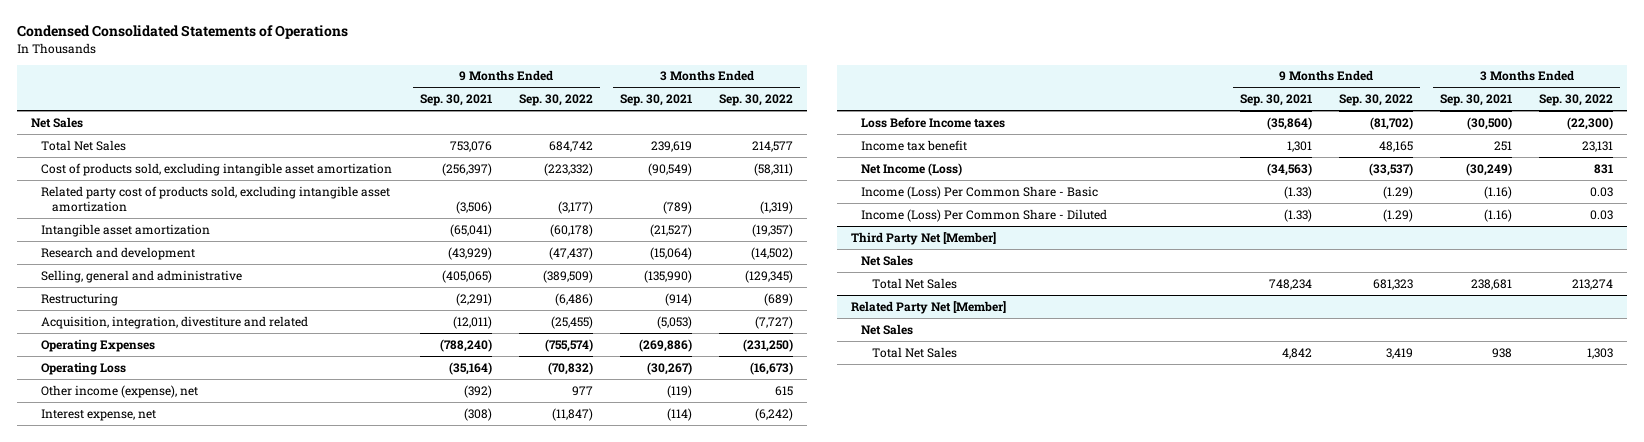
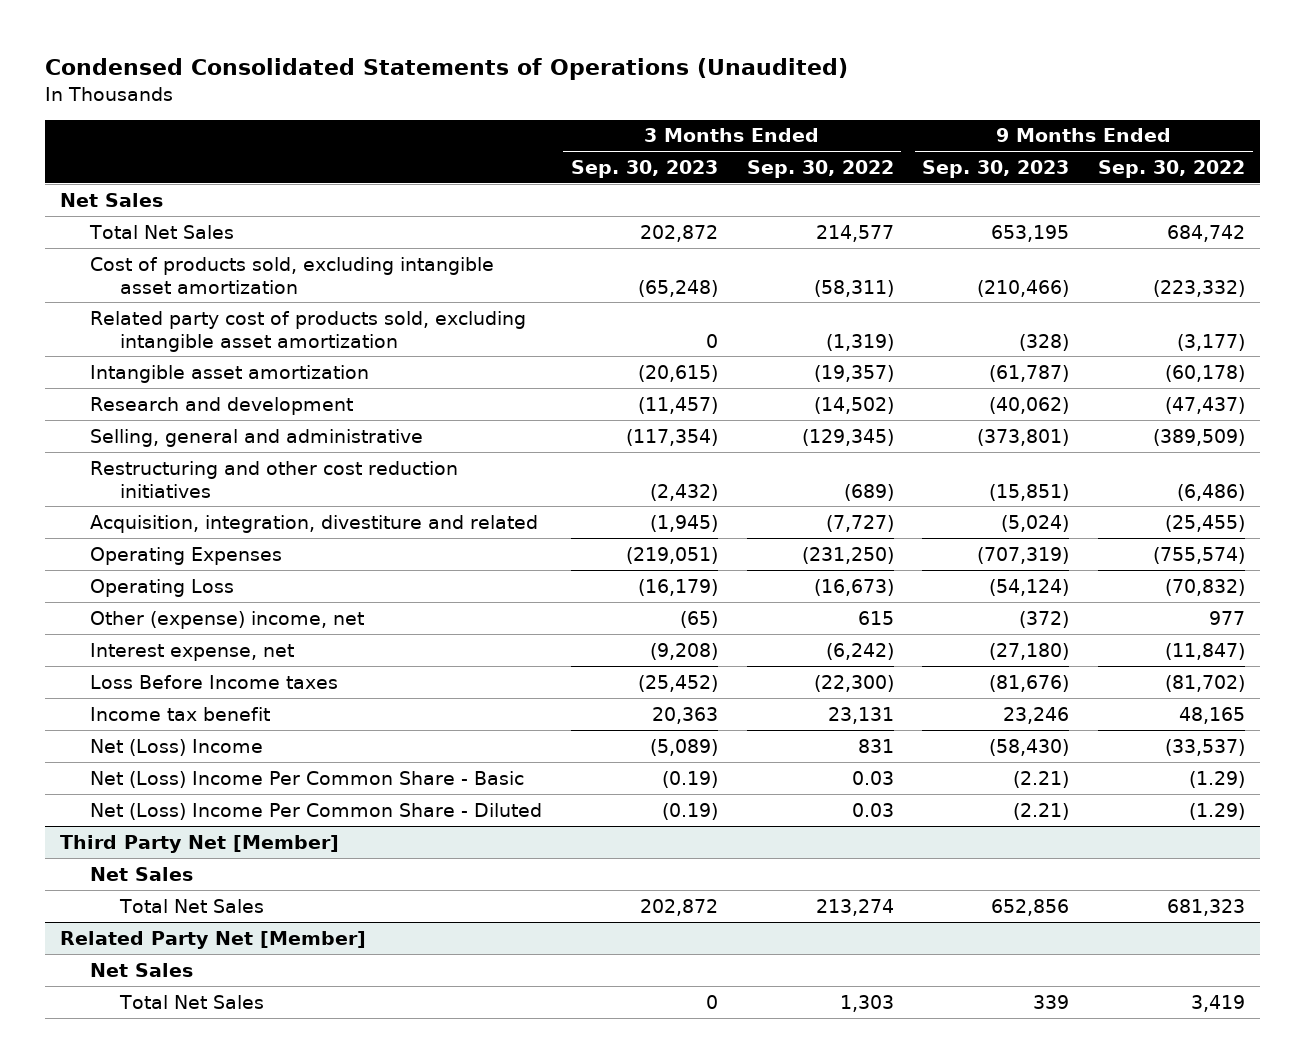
- Condensed Consolidated Statements of Operations
+ Condensed Consolidated Statements of Operations (Unaudited)
- | 9 Months Ended Sep. 30, 2021 | 9 Months Ended Sep. 30, 2022 | 3 Months Ended Sep. 30, 2021 | 3 Months Ended Sep. 30, 2022
+ | 3 Months Ended Sep. 30, 2023 | 3 Months Ended Sep. 30, 2022 | 9 Months Ended Sep. 30, 2023 | 9 Months Ended Sep. 30, 2022
- Restructuring | (2,291) | (6,486) | (914) | (689)
+ Restructuring and other cost reduction initiatives | (2,432) | (689) | (15,851) | (6,486)
- Other income (expense), net | (392) | 977 | (119) | 615
+ Other (expense) income, net | (65) | 615 | (372) | 977
- Net Income (Loss) | (34,563) | (33,537) | (30,249) | 831
- Income (Loss) Per Common Share - Basic | (1.33) | (1.29) | (1.16) | 0.03
- Income (Loss) Per Common Share - Diluted | (1.33) | (1.29) | (1.16) | 0.03
+ Net (Loss) Income | (5,089) | 831 | (58,430) | (33,537)
+ Net (Loss) Income Per Common Share - Basic | (0.19) | 0.03 | (2.21) | (1.29)
+ Net (Loss) Income Per Common Share - Diluted | (0.19) | 0.03 | (2.21) | (1.29)

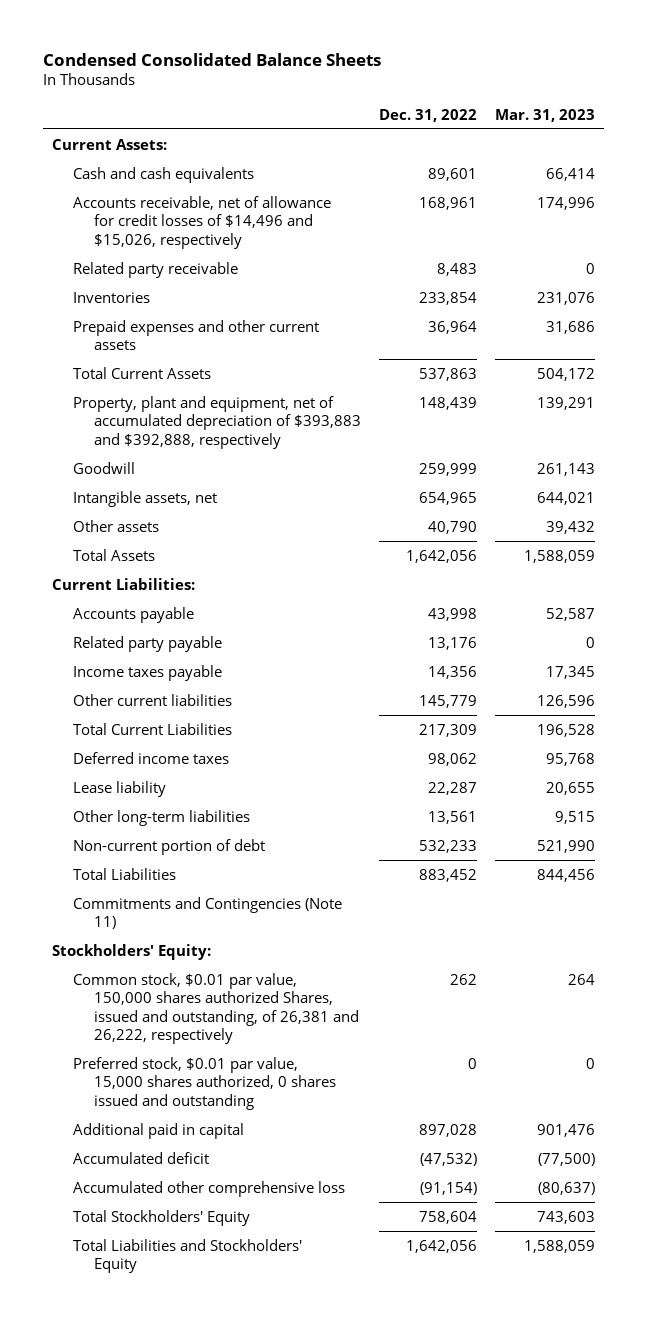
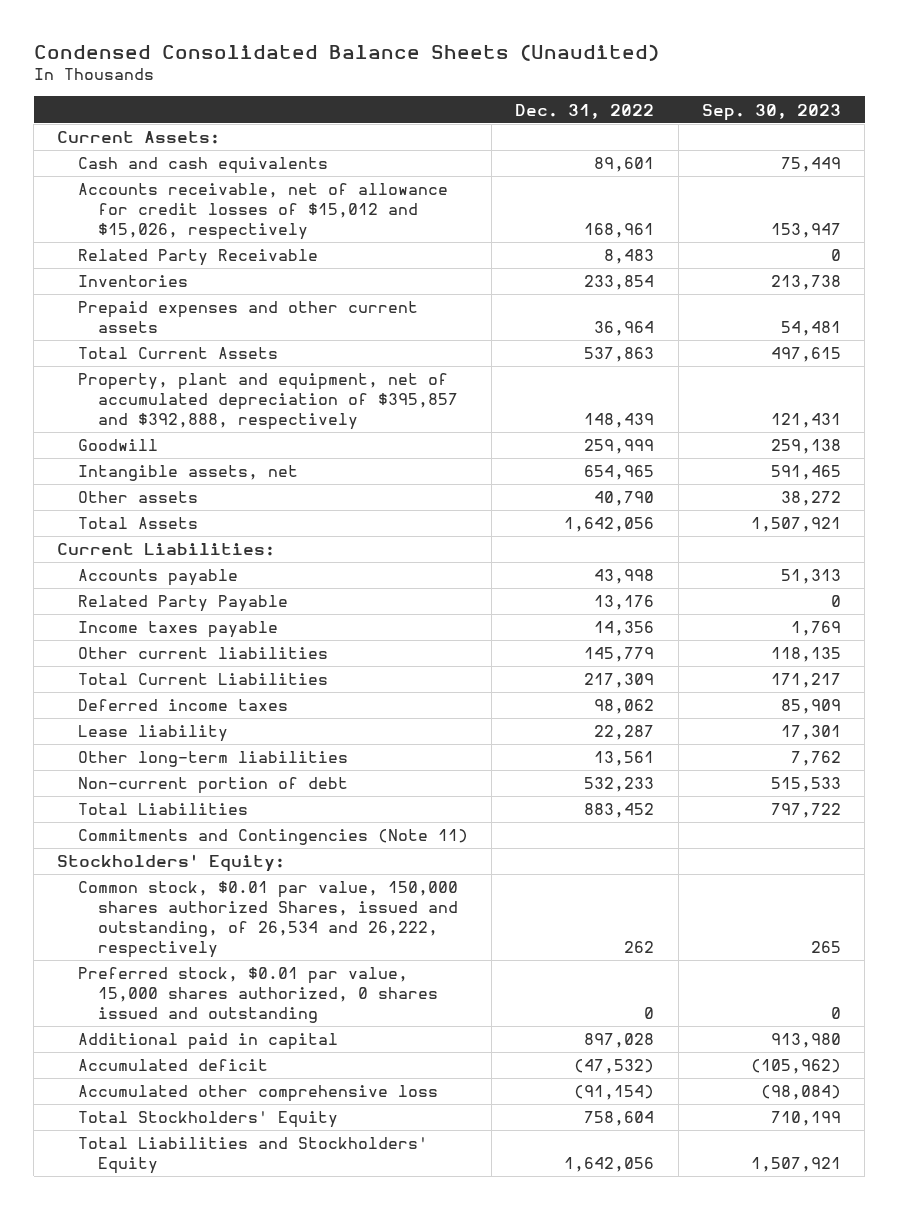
- Condensed Consolidated Balance Sheets
+ Condensed Consolidated Balance Sheets (Unaudited)
- | Dec. 31, 2022 | Mar. 31, 2023
+ | Dec. 31, 2022 | Sep. 30, 2023
- Accounts receivable, net of allowance for credit losses of $14,496 and $15,026, respectively | 168,961 | 174,996
- Related party receivable | 8,483 | 0
+ Accounts receivable, net of allowance for credit losses of $15,012 and $15,026, respectively | 168,961 | 153,947
+ Related Party Receivable | 8,483 | 0
- Property, plant and equipment, net of accumulated depreciation of $393,883 and $392,888, respectively | 148,439 | 139,291
+ Property, plant and equipment, net of accumulated depreciation of $395,857 and $392,888, respectively | 148,439 | 121,431
- Related party payable | 13,176 | 0
+ Related Party Payable | 13,176 | 0
- Common stock, $0.01 par value, 150,000 shares authorized Shares, issued and outstanding, of 26,381 and 26,222, respectively | 262 | 264
+ Common stock, $0.01 par value, 150,000 shares authorized Shares, issued and outstanding, of 26,534 and 26,222, respectively | 262 | 265

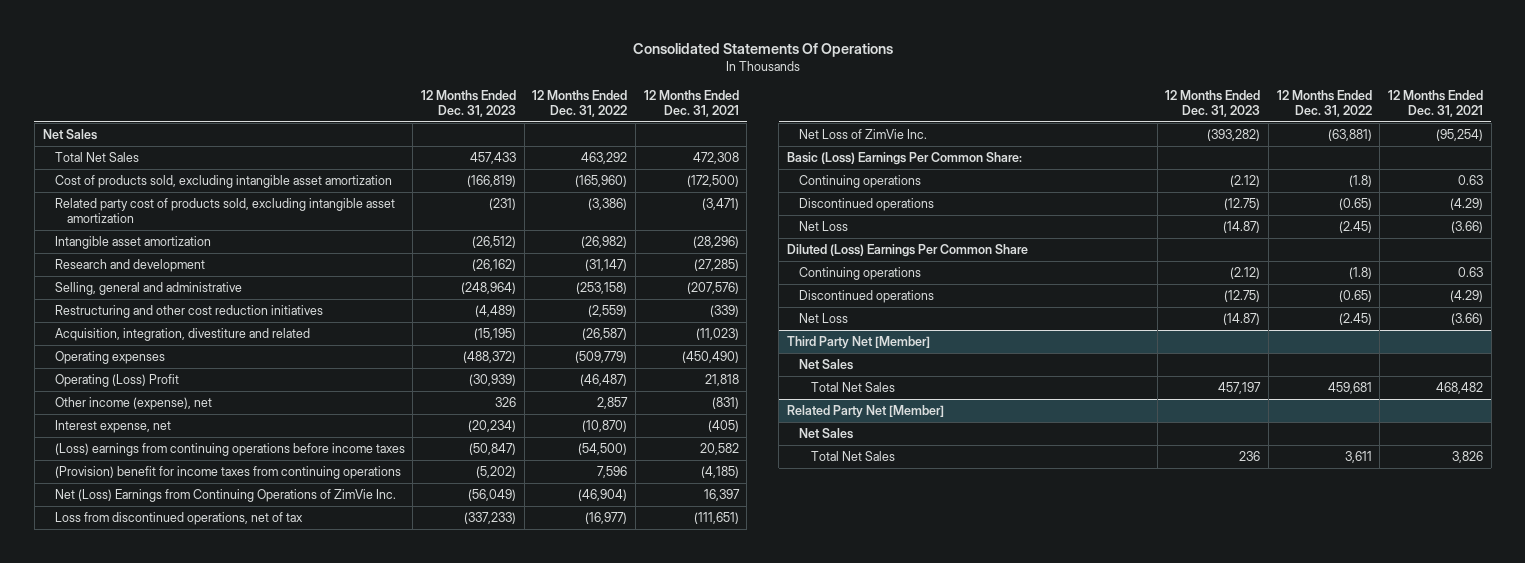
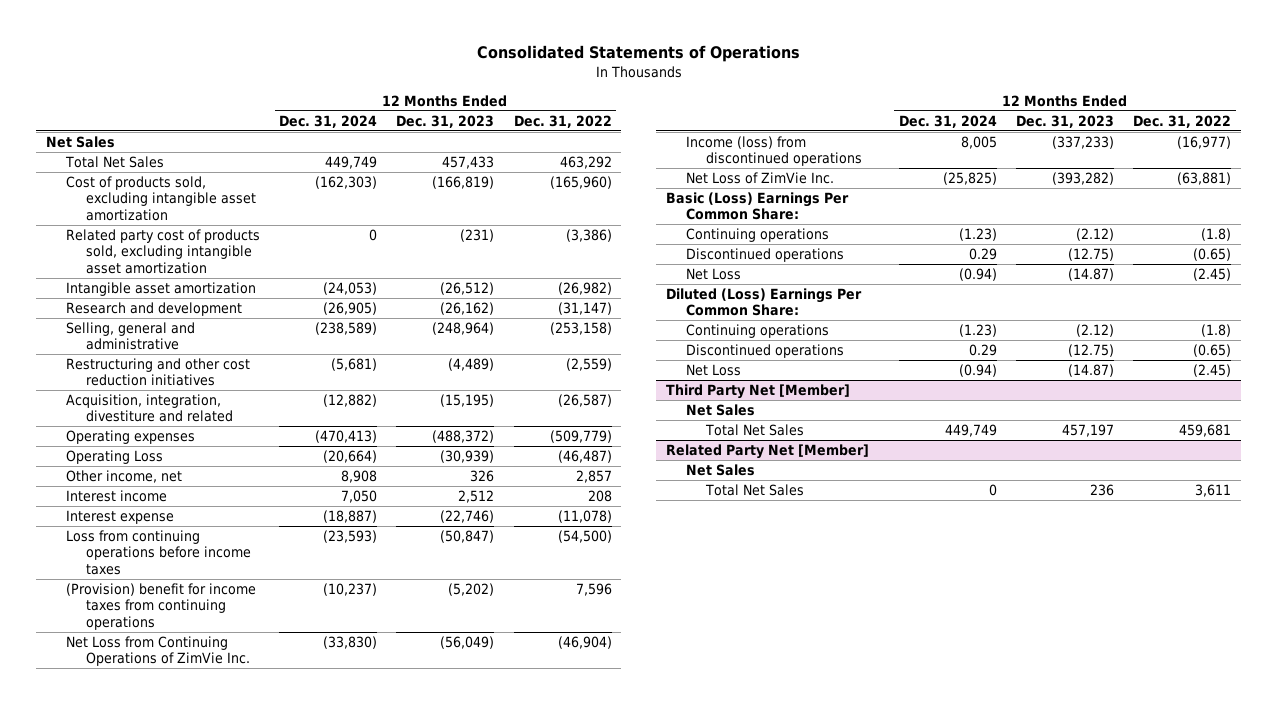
- Consolidated Statements Of Operations
+ Consolidated Statements of Operations
- | 12 Months Ended Dec. 31, 2023 | 12 Months Ended Dec. 31, 2022 | 12 Months Ended Dec. 31, 2021
+ | 12 Months Ended Dec. 31, 2024 | 12 Months Ended Dec. 31, 2023 | 12 Months Ended Dec. 31, 2022
- Operating (Loss) Profit | (30,939) | (46,487) | 21,818
- Other income (expense), net | 326 | 2,857 | (831)
- Interest expense, net | (20,234) | (10,870) | (405)
- (Loss) earnings from continuing operations before income taxes | (50,847) | (54,500) | 20,582
+ Operating Loss | (20,664) | (30,939) | (46,487)
+ Other income, net | 8,908 | 326 | 2,857
+ Interest income | 7,050 | 2,512 | 208
+ Interest expense | (18,887) | (22,746) | (11,078)
+ Loss from continuing operations before income taxes | (23,593) | (50,847) | (54,500)
- Net (Loss) Earnings from Continuing Operations of ZimVie Inc. | (56,049) | (46,904) | 16,397
- Loss from discontinued operations, net of tax | (337,233) | (16,977) | (111,651)
+ Net Loss from Continuing Operations of ZimVie Inc. | (33,830) | (56,049) | (46,904)
+ Income (loss) from discontinued operations | 8,005 | (337,233) | (16,977)
- Diluted (Loss) Earnings Per Common Share
+ Diluted (Loss) Earnings Per Common Share:

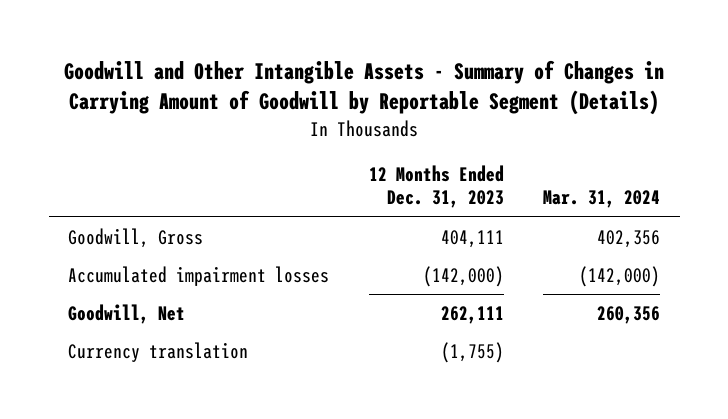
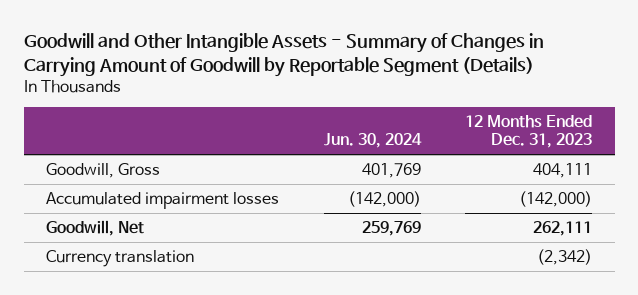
- | 12 Months Ended Dec. 31, 2023 | Mar. 31, 2024
+ | Jun. 30, 2024 | 12 Months Ended Dec. 31, 2023
- Currency translation | (1,755) |
+ Currency translation | | (2,342)

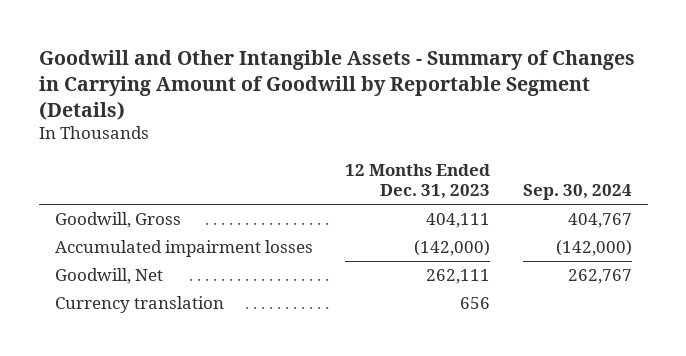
- | Jun. 30, 2024 | 12 Months Ended Dec. 31, 2023
+ | 12 Months Ended Dec. 31, 2023 | Sep. 30, 2024
- Currency translation | | (2,342)
+ Currency translation | 656 |

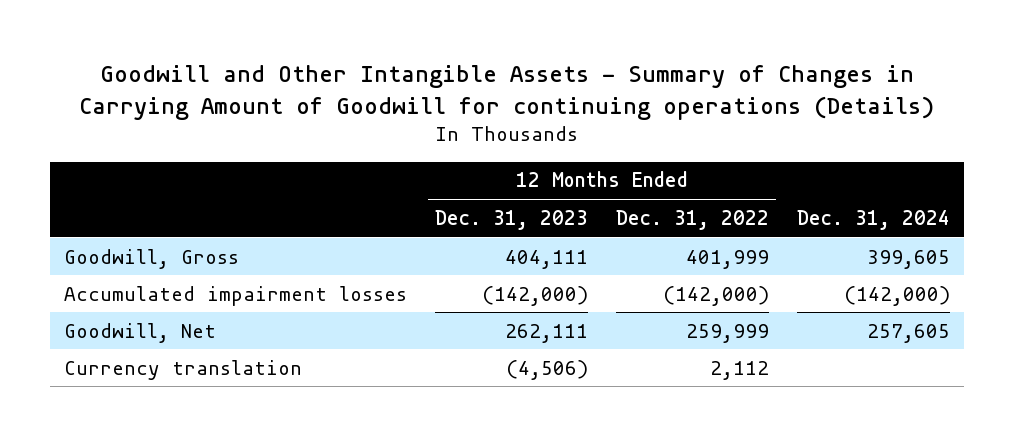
- Goodwill and Other Intangible Assets - Summary of Changes in Carrying Amount of Goodwill by Reportable Segment (Details)
+ Goodwill and Other Intangible Assets - Summary of Changes in Carrying Amount of Goodwill for continuing operations (Details)
- | 12 Months Ended Dec. 31, 2023 | Sep. 30, 2024
+ | 12 Months Ended Dec. 31, 2023 | 12 Months Ended Dec. 31, 2022 | Dec. 31, 2024
- Currency translation | 656 |
+ Currency translation | (4,506) | 2,112 |

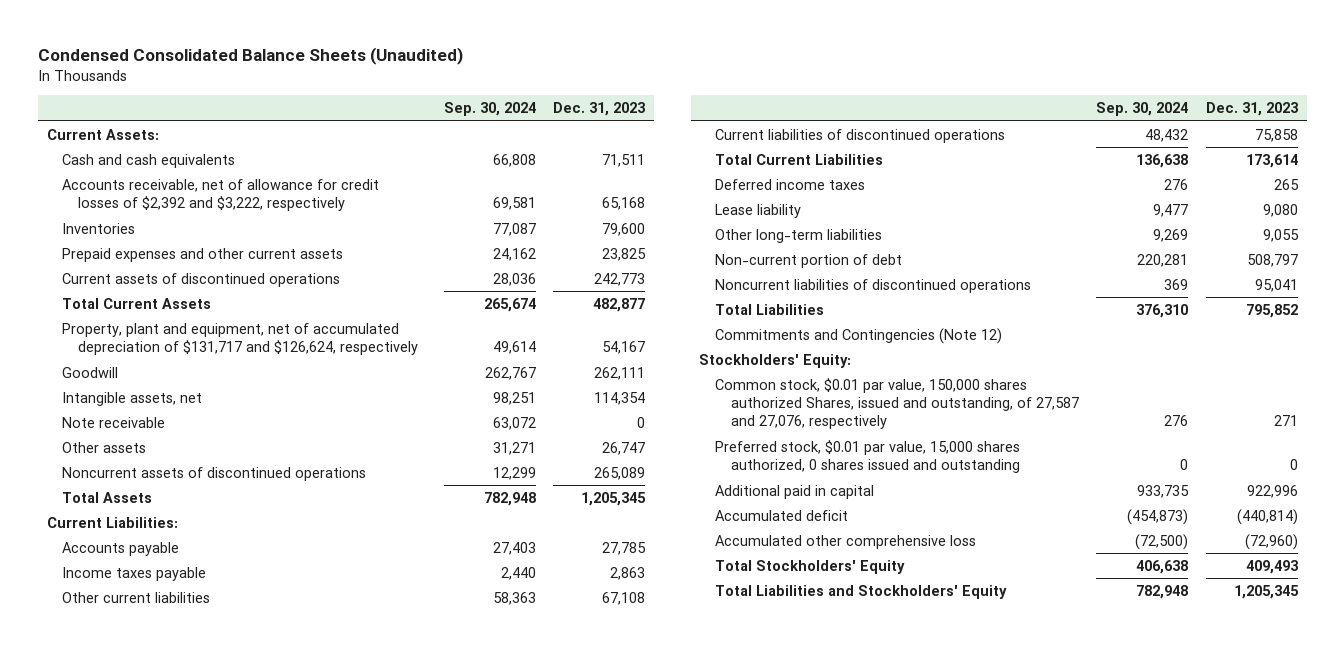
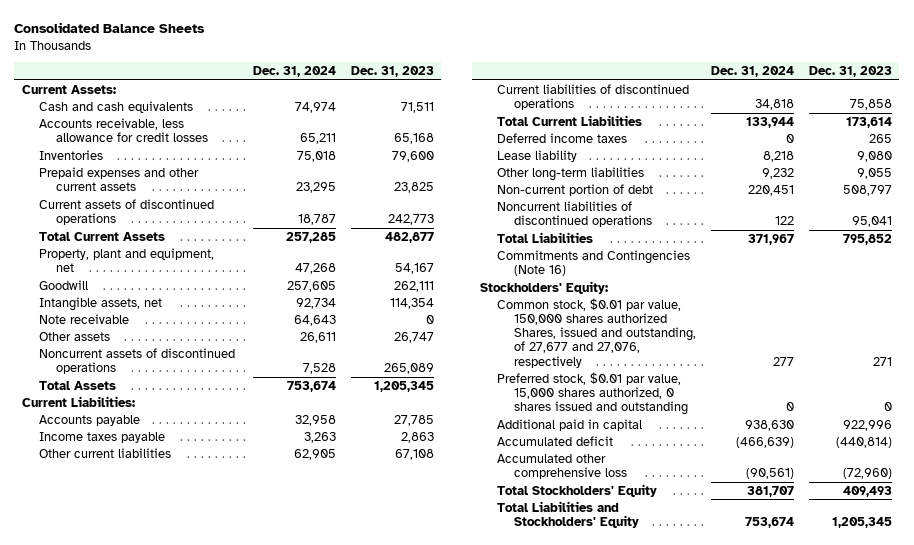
- Condensed Consolidated Balance Sheets (Unaudited)
+ Consolidated Balance Sheets
- | Sep. 30, 2024 | Dec. 31, 2023
+ | Dec. 31, 2024 | Dec. 31, 2023
- Accounts receivable, net of allowance for credit losses of $2,392 and $3,222, respectively | 69,581 | 65,168
+ Accounts receivable, less allowance for credit losses | 65,211 | 65,168
- Property, plant and equipment, net of accumulated depreciation of $131,717 and $126,624, respectively | 49,614 | 54,167
+ Property, plant and equipment, net | 47,268 | 54,167
- Commitments and Contingencies (Note 12)
+ Commitments and Contingencies (Note 16)
- Common stock, $0.01 par value, 150,000 shares authorized Shares, issued and outstanding, of 27,587 and 27,076, respectively | 276 | 271
+ Common stock, $0.01 par value, 150,000 shares authorized Shares, issued and outstanding, of 27,677 and 27,076, respectively | 277 | 271

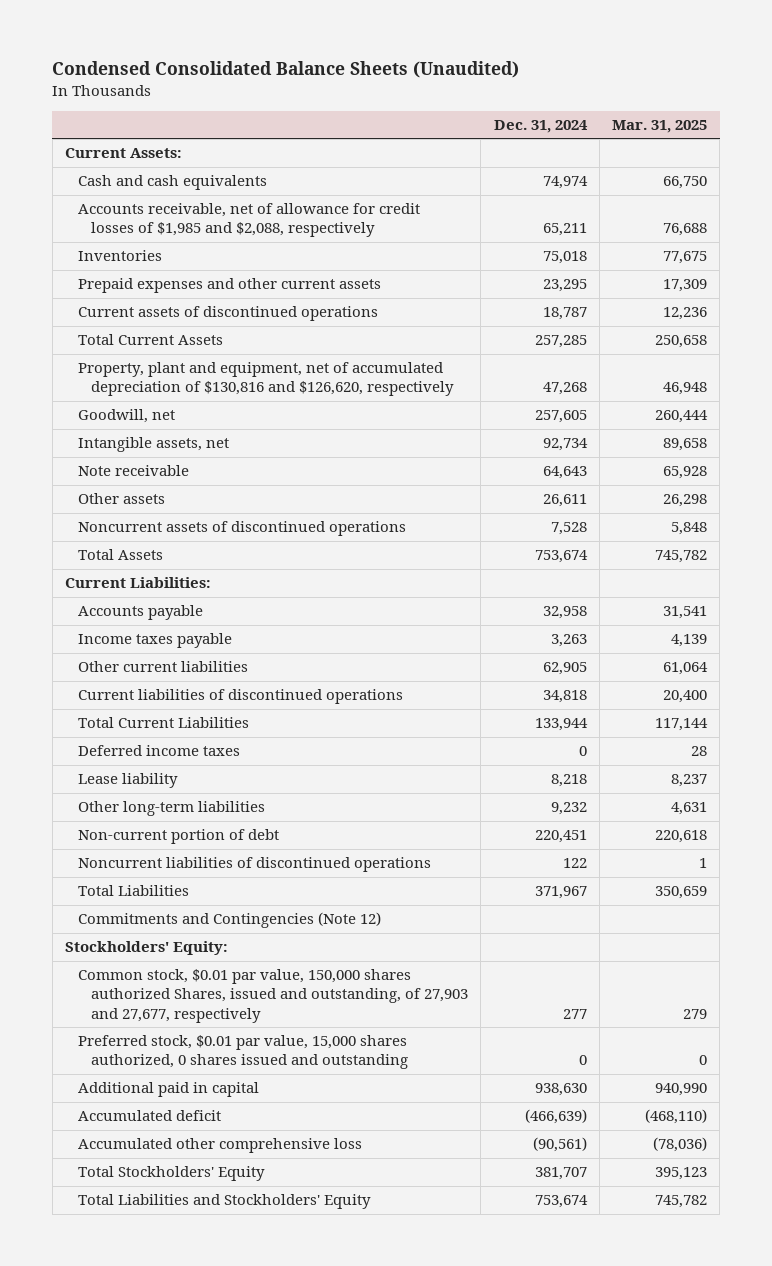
- Consolidated Balance Sheets
+ Condensed Consolidated Balance Sheets (Unaudited)
- | Dec. 31, 2024 | Dec. 31, 2023
+ | Dec. 31, 2024 | Mar. 31, 2025
- Accounts receivable, less allowance for credit losses | 65,211 | 65,168
+ Accounts receivable, net of allowance for credit losses of $1,985 and $2,088, respectively | 65,211 | 76,688
- Property, plant and equipment, net | 47,268 | 54,167
- Goodwill | 257,605 | 262,111
+ Property, plant and equipment, net of accumulated depreciation of $130,816 and $126,620, respectively | 47,268 | 46,948
+ Goodwill, net | 257,605 | 260,444
- Commitments and Contingencies (Note 16)
+ Commitments and Contingencies (Note 12)
- Common stock, $0.01 par value, 150,000 shares authorized Shares, issued and outstanding, of 27,677 and 27,076, respectively | 277 | 271
+ Common stock, $0.01 par value, 150,000 shares authorized Shares, issued and outstanding, of 27,903 and 27,677, respectively | 277 | 279

